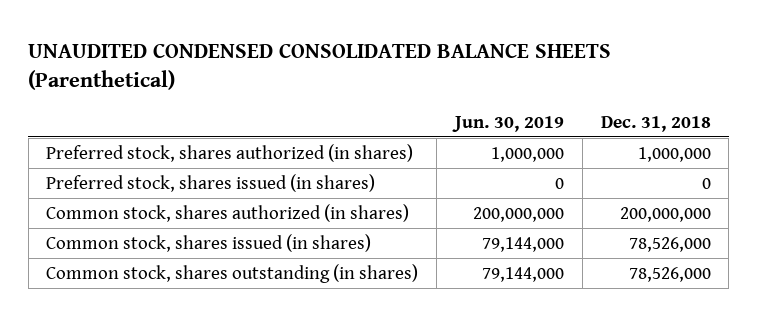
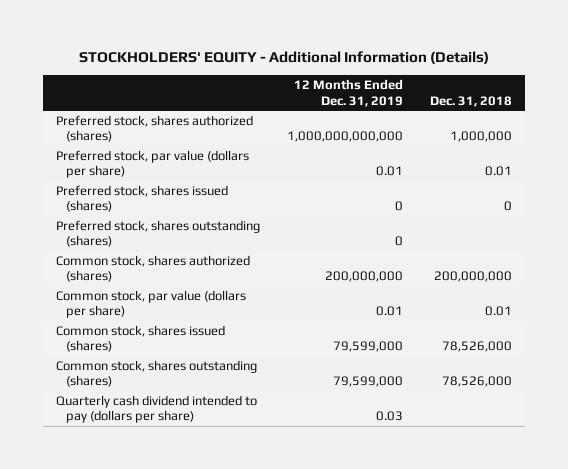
- UNAUDITED CONDENSED CONSOLIDATED BALANCE SHEETS (Parenthetical)
+ STOCKHOLDERS' EQUITY - Additional Information (Details)
- | Jun. 30, 2019 | Dec. 31, 2018
+ | 12 Months Ended Dec. 31, 2019 | Dec. 31, 2018
- Preferred stock, shares authorized (in shares) | 1,000,000 | 1,000,000
- Preferred stock, shares issued (in shares) | 0 | 0
- Common stock, shares authorized (in shares) | 200,000,000 | 200,000,000
- Common stock, shares issued (in shares) | 79,144,000 | 78,526,000
- Common stock, shares outstanding (in shares) | 79,144,000 | 78,526,000
+ Preferred stock, shares authorized (shares) | 1,000,000,000,000 | 1,000,000
+ Preferred stock, par value (dollars per share) | 0.01 | 0.01
+ Preferred stock, shares issued (shares) | 0 | 0
+ Preferred stock, shares outstanding (shares) | 0 |
+ Common stock, shares authorized (shares) | 200,000,000 | 200,000,000
+ Common stock, par value (dollars per share) | 0.01 | 0.01
+ Common stock, shares issued (shares) | 79,599,000 | 78,526,000
+ Common stock, shares outstanding (shares) | 79,599,000 | 78,526,000
+ Quarterly cash dividend intended to pay (dollars per share) | 0.03 |

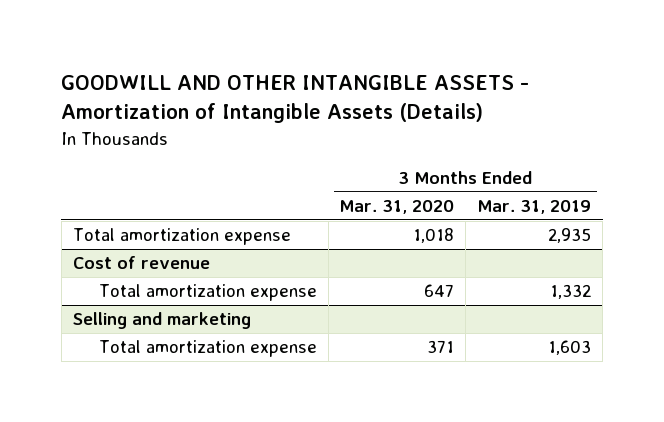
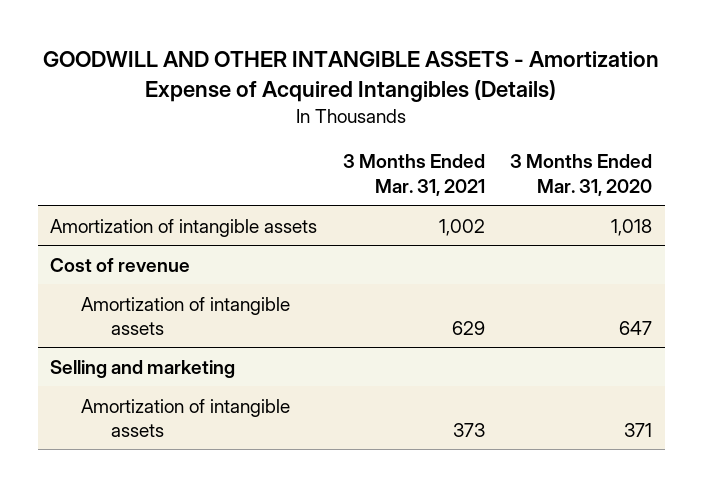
- GOODWILL AND OTHER INTANGIBLE ASSETS - Amortization of Intangible Assets (Details)
+ GOODWILL AND OTHER INTANGIBLE ASSETS - Amortization Expense of Acquired Intangibles (Details)
- | 3 Months Ended Mar. 31, 2020 | 3 Months Ended Mar. 31, 2019
+ | 3 Months Ended Mar. 31, 2021 | 3 Months Ended Mar. 31, 2020
- Total amortization expense | 1,018 | 2,935
+ Amortization of intangible assets | 1,002 | 1,018
@ Cost of revenue
- Total amortization expense | 647 | 1,332
+ Amortization of intangible assets | 629 | 647
@ Selling and marketing
- Total amortization expense | 371 | 1,603
+ Amortization of intangible assets | 373 | 371

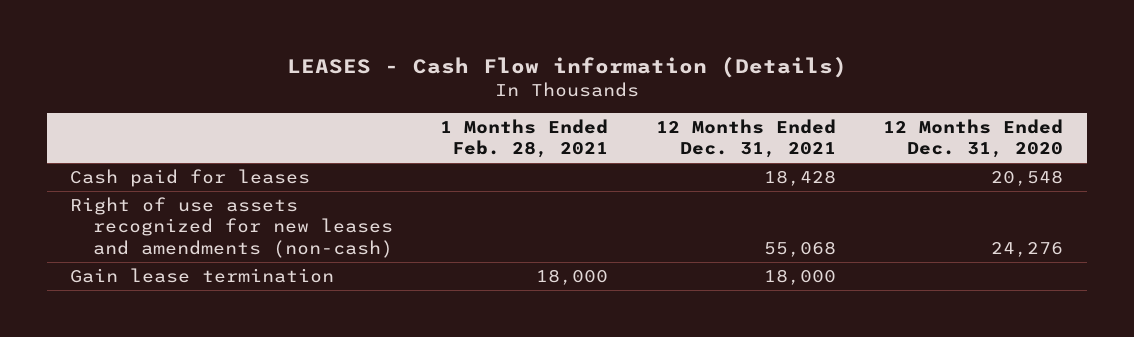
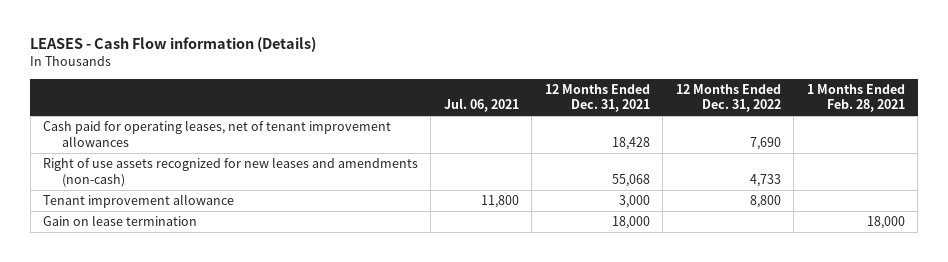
- | 1 Months Ended Feb. 28, 2021 | 12 Months Ended Dec. 31, 2021 | 12 Months Ended Dec. 31, 2020
+ | Jul. 06, 2021 | 12 Months Ended Dec. 31, 2021 | 12 Months Ended Dec. 31, 2022 | 1 Months Ended Feb. 28, 2021
- Cash paid for leases | | 18,428 | 20,548
+ Cash paid for operating leases, net of tenant improvement allowances | | 18,428 | 7,690 |
- Gain lease termination | 18,000 | 18,000 |
+ Tenant improvement allowance | 11,800 | 3,000 | 8,800 |
+ Gain on lease termination | | 18,000 | | 18,000

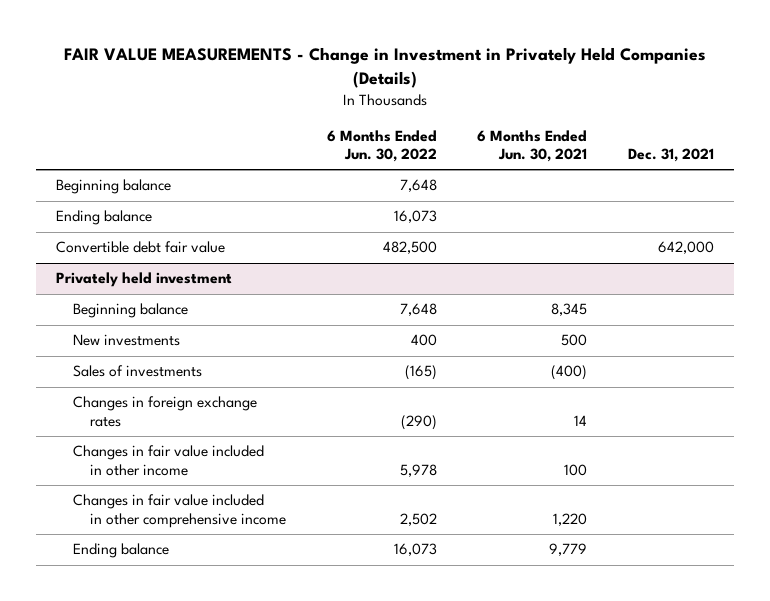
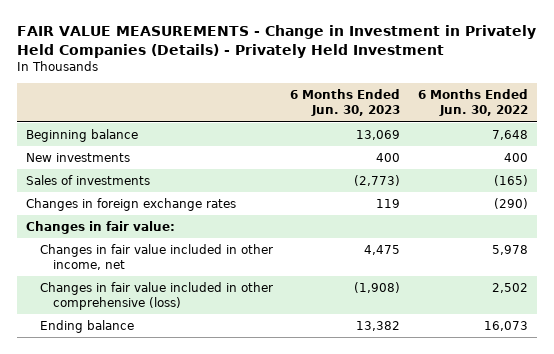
- FAIR VALUE MEASUREMENTS - Change in Investment in Privately Held Companies (Details)
+ FAIR VALUE MEASUREMENTS - Change in Investment in Privately Held Companies (Details) - Privately Held Investment
- | 6 Months Ended Jun. 30, 2022 | 6 Months Ended Jun. 30, 2021 | Dec. 31, 2021
+ | 6 Months Ended Jun. 30, 2023 | 6 Months Ended Jun. 30, 2022
- Ending balance | 16,073 | |
- Convertible debt fair value | 482,500 | | 642,000
- Privately held investment
- Beginning balance | 7,648 | 8,345 |
- Changes in fair value included in other income | 5,978 | 100 |
- Changes in fair value included in other comprehensive income | 2,502 | 1,220 |
+ Changes in fair value:
+ Changes in fair value included in other income, net | 4,475 | 5,978
+ Changes in fair value included in other comprehensive (loss) | (1,908) | 2,502

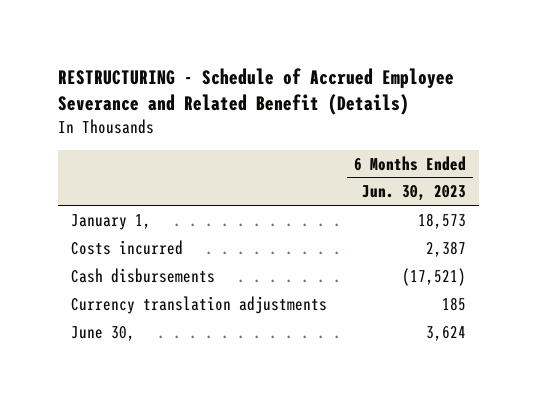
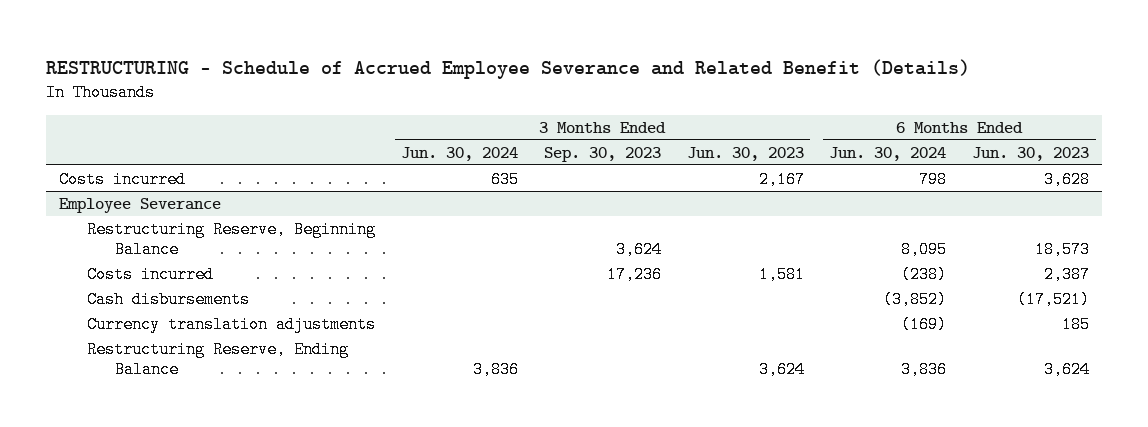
- | 6 Months Ended Jun. 30, 2023
+ | 3 Months Ended Jun. 30, 2024 | 3 Months Ended Sep. 30, 2023 | 3 Months Ended Jun. 30, 2023 | 6 Months Ended Jun. 30, 2024 | 6 Months Ended Jun. 30, 2023
- January 1, | 18,573
+ Costs incurred | 635 | | 2,167 | 798 | 3,628
+ Employee Severance
+ Restructuring Reserve, Beginning Balance | | 3,624 | | 8,095 | 18,573
- June 30, | 3,624
+ Restructuring Reserve, Ending Balance | 3,836 | | 3,624 | 3,836 | 3,624

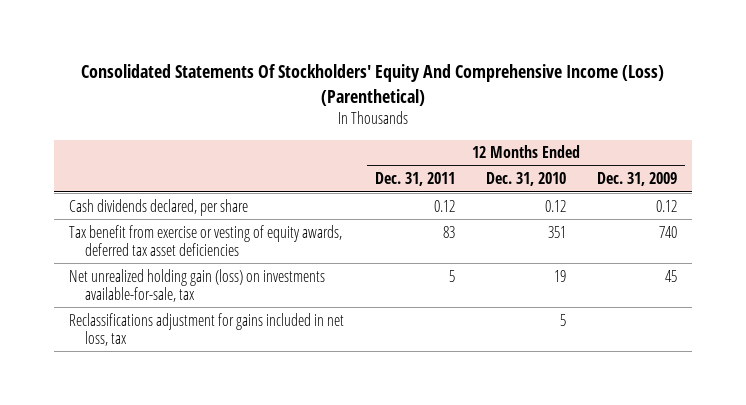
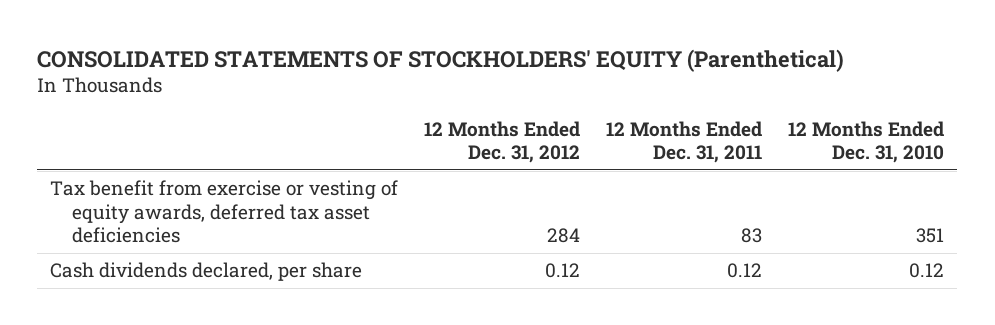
- Consolidated Statements Of Stockholders' Equity And Comprehensive Income (Loss) (Parenthetical)
+ CONSOLIDATED STATEMENTS OF STOCKHOLDERS' EQUITY (Parenthetical)
- | 12 Months Ended Dec. 31, 2011 | 12 Months Ended Dec. 31, 2010 | 12 Months Ended Dec. 31, 2009
+ | 12 Months Ended Dec. 31, 2012 | 12 Months Ended Dec. 31, 2011 | 12 Months Ended Dec. 31, 2010
- Net unrealized holding gain (loss) on investments available-for-sale, tax | 5 | 19 | 45
- Reclassifications adjustment for gains included in net loss, tax | | 5 |
moved down: Cash dividends declared, per share | 0.12 | 0.12 | 0.12

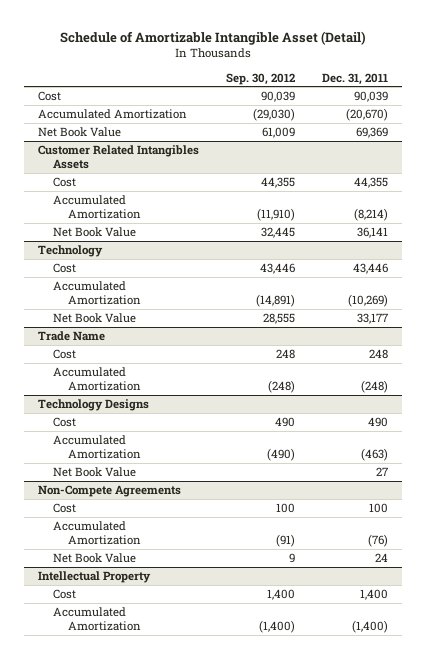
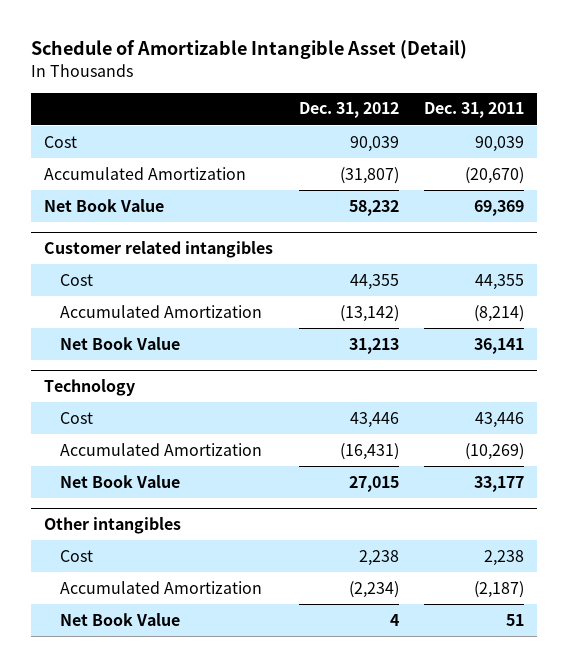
- | Sep. 30, 2012 | Dec. 31, 2011
+ | Dec. 31, 2012 | Dec. 31, 2011
- Customer Related Intangibles Assets
+ Customer related intangibles
- Trade Name
- Cost | 248 | 248
- Accumulated Amortization | (248) | (248)
- Technology Designs
- Cost | 490 | 490
- Accumulated Amortization | (490) | (463)
- Net Book Value | | 27
- Non-Compete Agreements
- Cost | 100 | 100
- Accumulated Amortization | (91) | (76)
- Net Book Value | 9 | 24
- Intellectual Property
- Cost | 1,400 | 1,400
- Accumulated Amortization | (1,400) | (1,400)
+ Other intangibles
+ Cost | 2,238 | 2,238
+ Accumulated Amortization | (2,234) | (2,187)
+ Net Book Value | 4 | 51

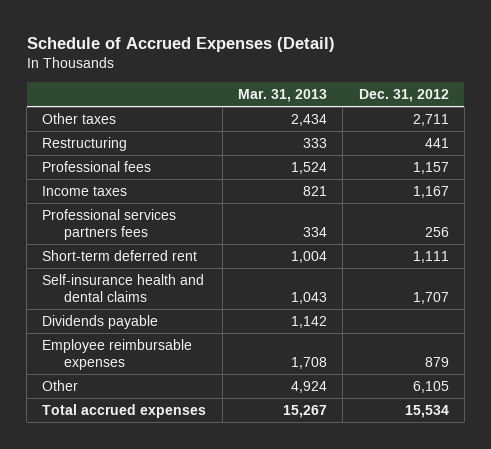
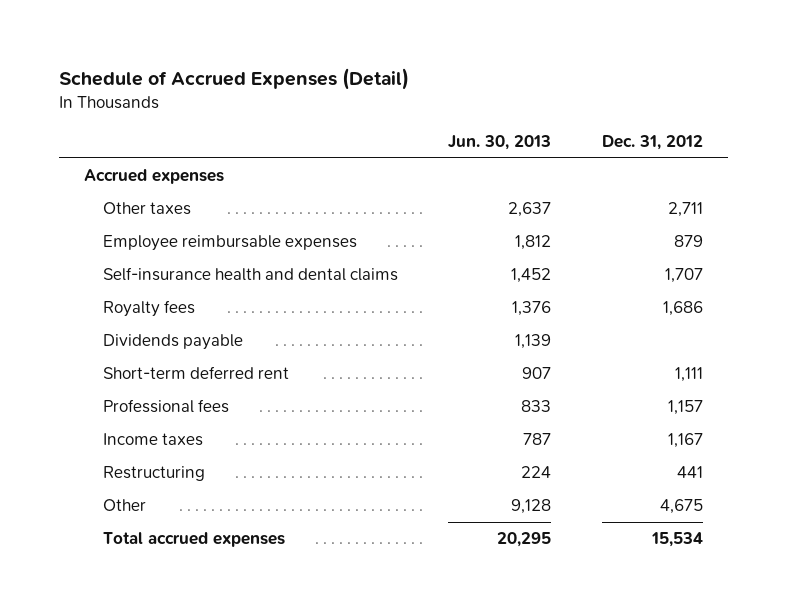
- | Mar. 31, 2013 | Dec. 31, 2012
+ | Jun. 30, 2013 | Dec. 31, 2012
+ Accrued expenses
- Professional services partners fees | 334 | 256
moved up: Employee reimbursable expenses | 1,812 | 879
+ Royalty fees | 1,376 | 1,686
- Other | 4,924 | 6,105
moved down: Short-term deferred rent | 907 | 1,111
moved down: Professional fees | 833 | 1,157
moved down: Income taxes | 787 | 1,167
moved down: Restructuring | 224 | 441
+ Other | 9,128 | 4,675

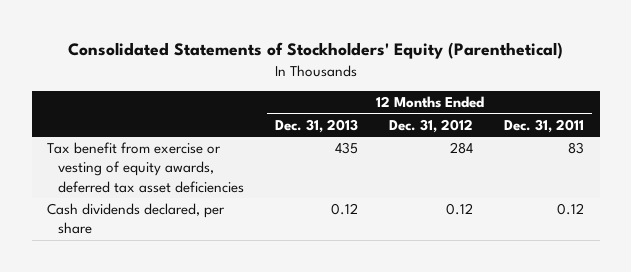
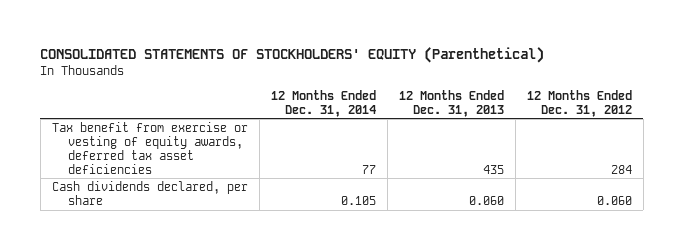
- Consolidated Statements of Stockholders' Equity (Parenthetical)
+ CONSOLIDATED STATEMENTS OF STOCKHOLDERS' EQUITY (Parenthetical)
- | 12 Months Ended Dec. 31, 2013 | 12 Months Ended Dec. 31, 2012 | 12 Months Ended Dec. 31, 2011
+ | 12 Months Ended Dec. 31, 2014 | 12 Months Ended Dec. 31, 2013 | 12 Months Ended Dec. 31, 2012
- Cash dividends declared, per share | 0.12 | 0.12 | 0.12
+ Cash dividends declared, per share | 0.105 | 0.060 | 0.060

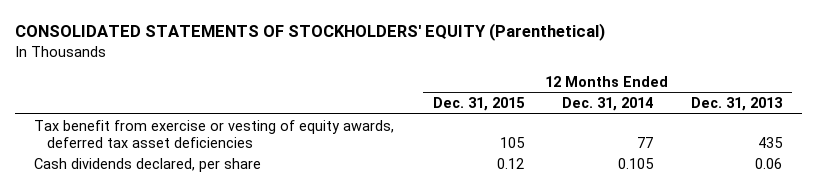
- | 12 Months Ended Dec. 31, 2014 | 12 Months Ended Dec. 31, 2013 | 12 Months Ended Dec. 31, 2012
+ | 12 Months Ended Dec. 31, 2015 | 12 Months Ended Dec. 31, 2014 | 12 Months Ended Dec. 31, 2013
- Cash dividends declared, per share | 0.105 | 0.060 | 0.060
+ Cash dividends declared, per share | 0.12 | 0.105 | 0.06

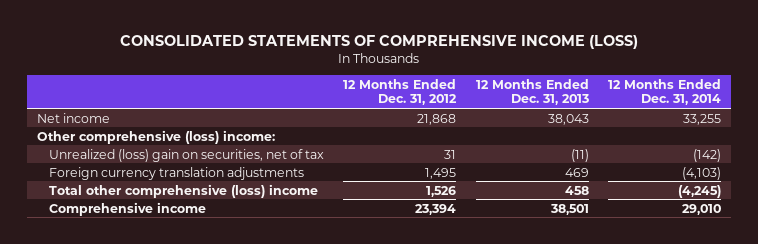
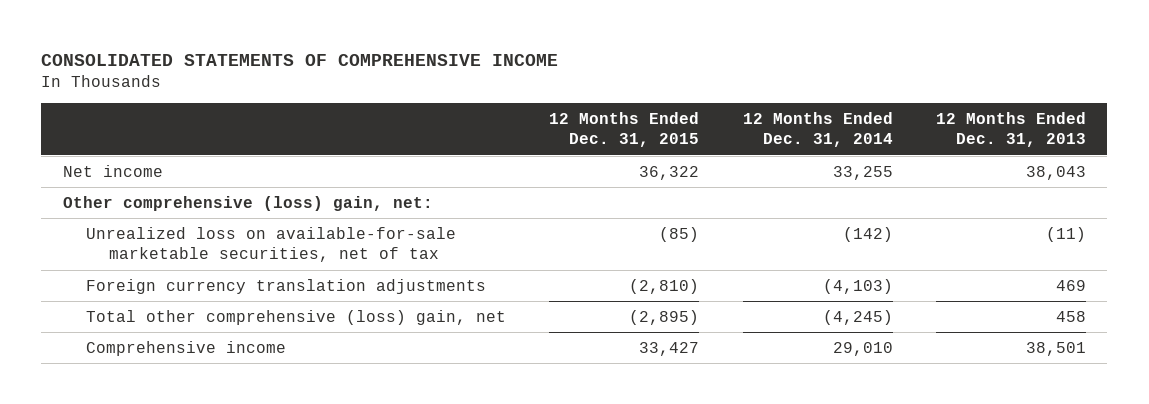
- CONSOLIDATED STATEMENTS OF COMPREHENSIVE INCOME (LOSS)
+ CONSOLIDATED STATEMENTS OF COMPREHENSIVE INCOME
- | 12 Months Ended Dec. 31, 2012 | 12 Months Ended Dec. 31, 2013 | 12 Months Ended Dec. 31, 2014
+ | 12 Months Ended Dec. 31, 2015 | 12 Months Ended Dec. 31, 2014 | 12 Months Ended Dec. 31, 2013
- Other comprehensive (loss) income:
- Unrealized (loss) gain on securities, net of tax | 31 | (11) | (142)
+ Other comprehensive (loss) gain, net:
+ Unrealized loss on available-for-sale marketable securities, net of tax | (85) | (142) | (11)
- Total other comprehensive (loss) income | 1,526 | 458 | (4,245)
+ Total other comprehensive (loss) gain, net | (2,895) | (4,245) | 458

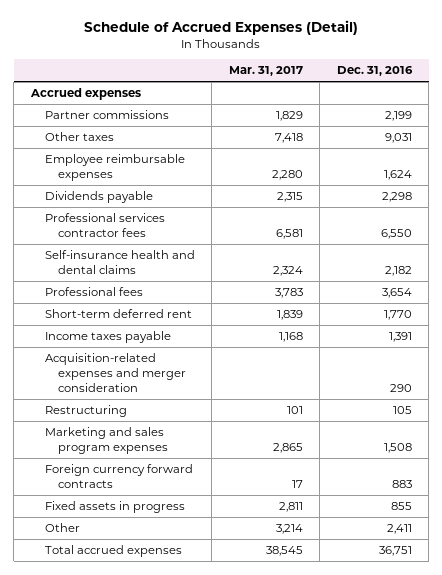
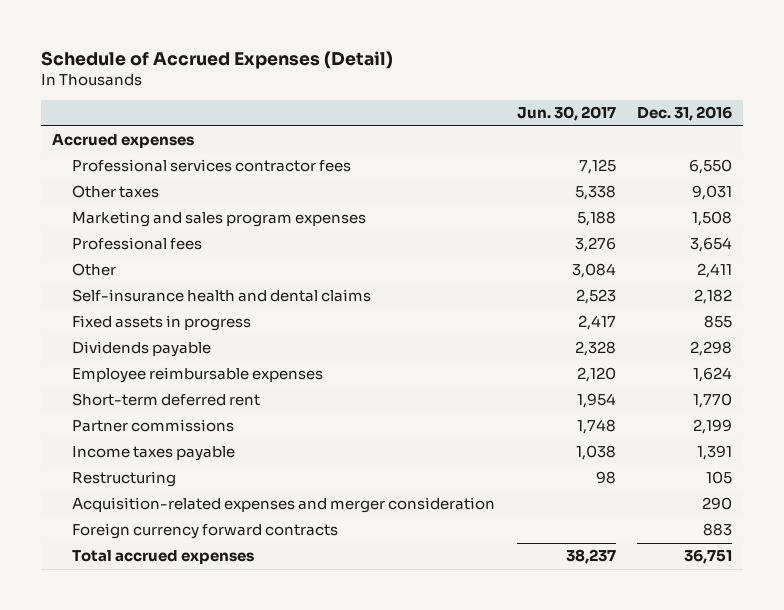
- | Mar. 31, 2017 | Dec. 31, 2016
+ | Jun. 30, 2017 | Dec. 31, 2016
moved down: Other taxes | 5,338 | 9,031
moved up: Marketing and sales program expenses | 5,188 | 1,508
moved up: Other | 3,084 | 2,411
moved down: Self-insurance health and dental claims | 2,523 | 2,182
moved up: Fixed assets in progress | 2,417 | 855
moved down: Dividends payable | 2,328 | 2,298
moved down: Employee reimbursable expenses | 2,120 | 1,624
moved down: Partner commissions | 1,748 | 2,199
moved down: Acquisition-related expenses and merger consideration | | 290

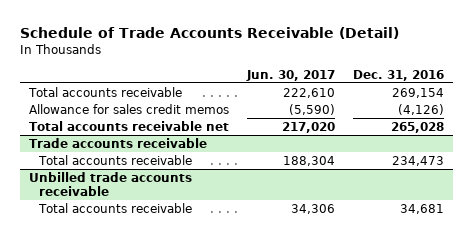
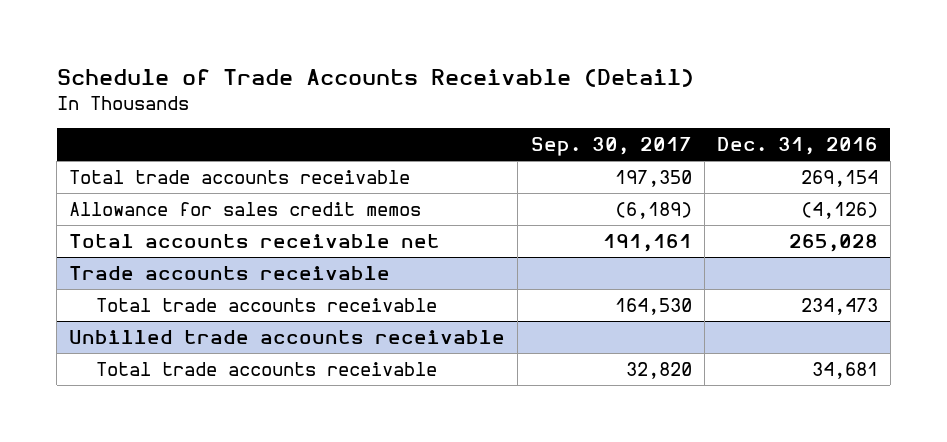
- | Jun. 30, 2017 | Dec. 31, 2016
+ | Sep. 30, 2017 | Dec. 31, 2016
- Total accounts receivable | 222,610 | 269,154
+ Total trade accounts receivable | 197,350 | 269,154
@ Trade accounts receivable
- Total accounts receivable | 188,304 | 234,473
+ Total trade accounts receivable | 164,530 | 234,473
@ Unbilled trade accounts receivable
- Total accounts receivable | 34,306 | 34,681
+ Total trade accounts receivable | 32,820 | 34,681

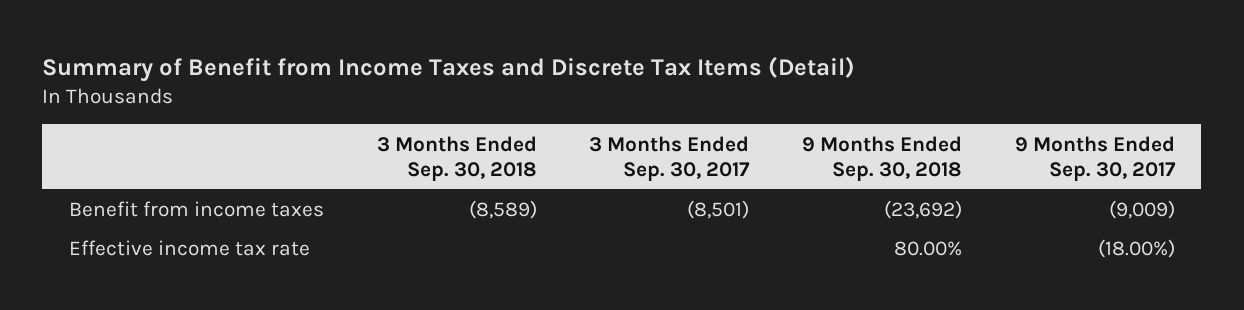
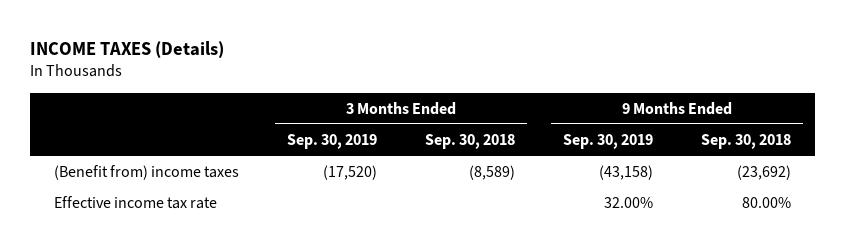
- Summary of Benefit from Income Taxes and Discrete Tax Items (Detail)
+ INCOME TAXES (Details)
- | 3 Months Ended Sep. 30, 2018 | 3 Months Ended Sep. 30, 2017 | 9 Months Ended Sep. 30, 2018 | 9 Months Ended Sep. 30, 2017
+ | 3 Months Ended Sep. 30, 2019 | 3 Months Ended Sep. 30, 2018 | 9 Months Ended Sep. 30, 2019 | 9 Months Ended Sep. 30, 2018
- Benefit from income taxes | (8,589) | (8,501) | (23,692) | (9,009)
+ (Benefit from) income taxes | (17,520) | (8,589) | (43,158) | (23,692)

